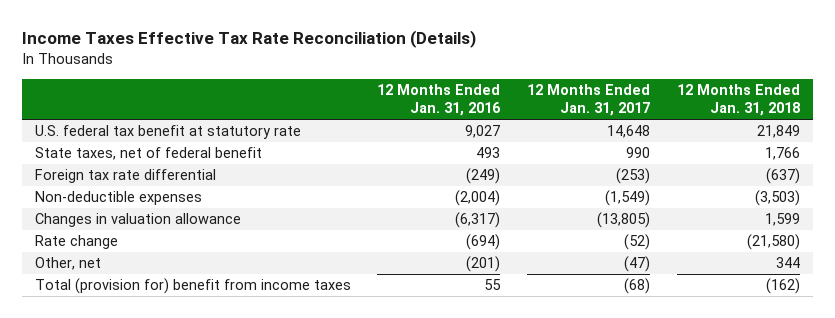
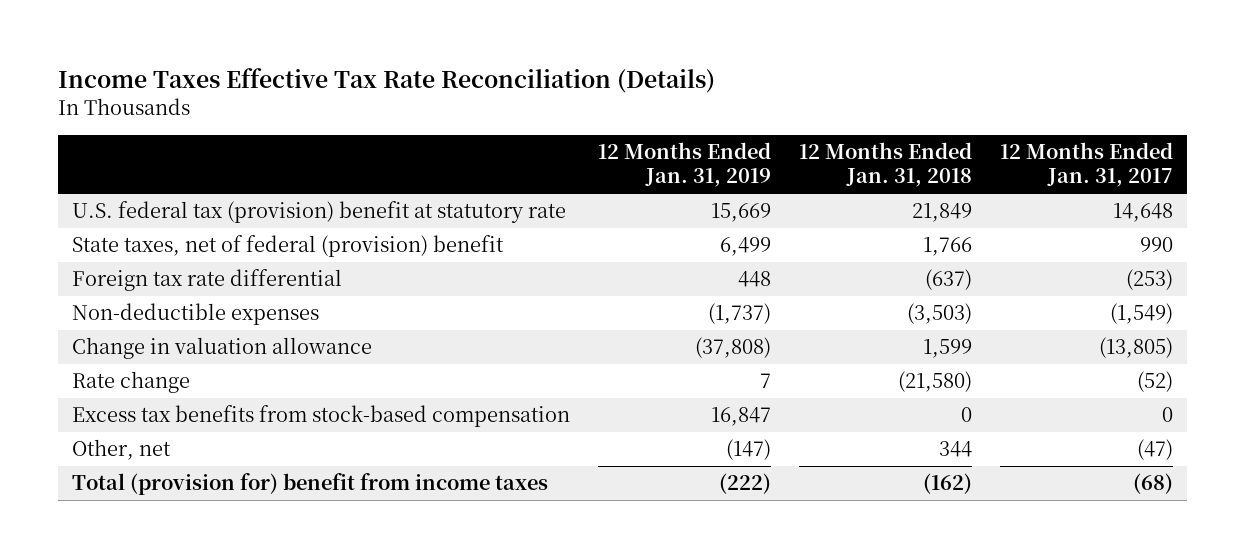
- | 12 Months Ended Jan. 31, 2016 | 12 Months Ended Jan. 31, 2017 | 12 Months Ended Jan. 31, 2018
+ | 12 Months Ended Jan. 31, 2019 | 12 Months Ended Jan. 31, 2018 | 12 Months Ended Jan. 31, 2017
- U.S. federal tax benefit at statutory rate | 9,027 | 14,648 | 21,849
- State taxes, net of federal benefit | 493 | 990 | 1,766
+ U.S. federal tax (provision) benefit at statutory rate | 15,669 | 21,849 | 14,648
+ State taxes, net of federal (provision) benefit | 6,499 | 1,766 | 990
- Changes in valuation allowance | (6,317) | (13,805) | 1,599
+ Change in valuation allowance | (37,808) | 1,599 | (13,805)
+ Excess tax benefits from stock-based compensation | 16,847 | 0 | 0

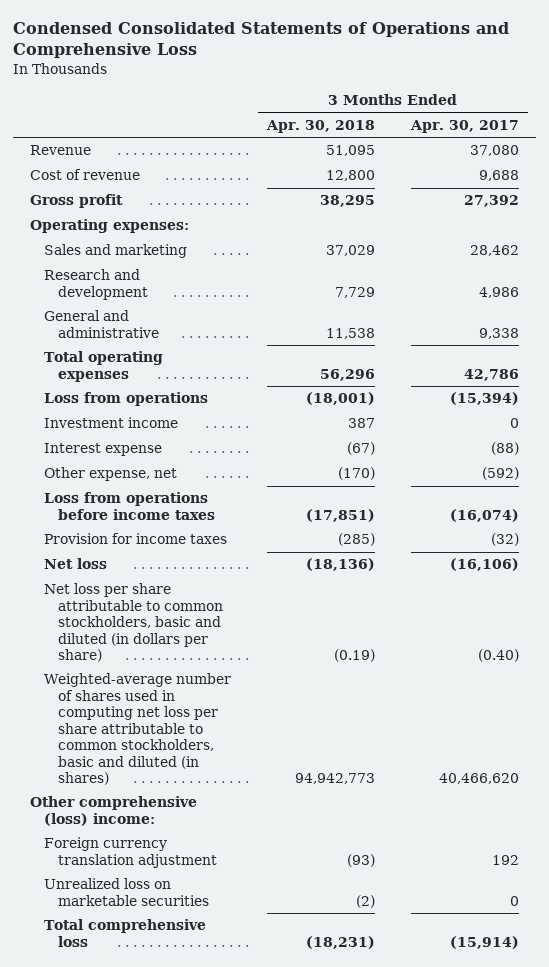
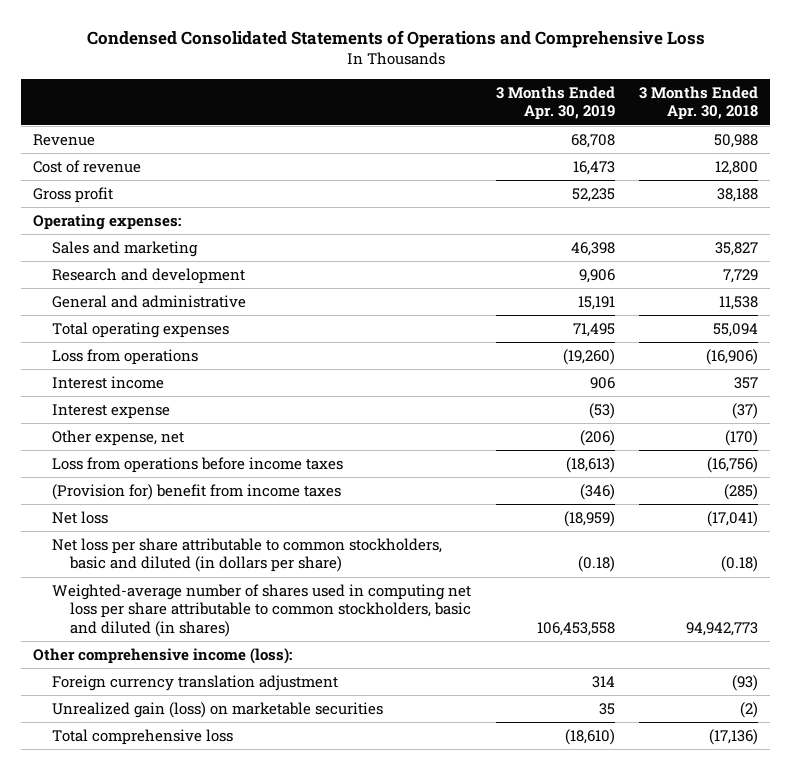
- | 3 Months Ended Apr. 30, 2018 | 3 Months Ended Apr. 30, 2017
+ | 3 Months Ended Apr. 30, 2019 | 3 Months Ended Apr. 30, 2018
- Revenue | 51,095 | 37,080
+ Revenue | 68,708 | 50,988
- Gross profit | 38,295 | 27,392
+ Gross profit | 52,235 | 38,188
- Sales and marketing | 37,029 | 28,462
+ Sales and marketing | 46,398 | 35,827
- Total operating expenses | 56,296 | 42,786
- Loss from operations | (18,001) | (15,394)
- Investment income | 387 | 0
- Interest expense | (67) | (88)
+ Total operating expenses | 71,495 | 55,094
+ Loss from operations | (19,260) | (16,906)
+ Interest income | 906 | 357
+ Interest expense | (53) | (37)
- Loss from operations before income taxes | (17,851) | (16,074)
- Provision for income taxes | (285) | (32)
- Net loss | (18,136) | (16,106)
- Net loss per share attributable to common stockholders, basic and diluted (in dollars per share) | (0.19) | (0.40)
+ Loss from operations before income taxes | (18,613) | (16,756)
+ (Provision for) benefit from income taxes | (346) | (285)
+ Net loss | (18,959) | (17,041)
+ Net loss per share attributable to common stockholders, basic and diluted (in dollars per share) | (0.18) | (0.18)
- Other comprehensive (loss) income:
+ Other comprehensive income (loss):
- Unrealized loss on marketable securities | (2) | 0
- Total comprehensive loss | (18,231) | (15,914)
+ Unrealized gain (loss) on marketable securities | 35 | (2)
+ Total comprehensive loss | (18,610) | (17,136)

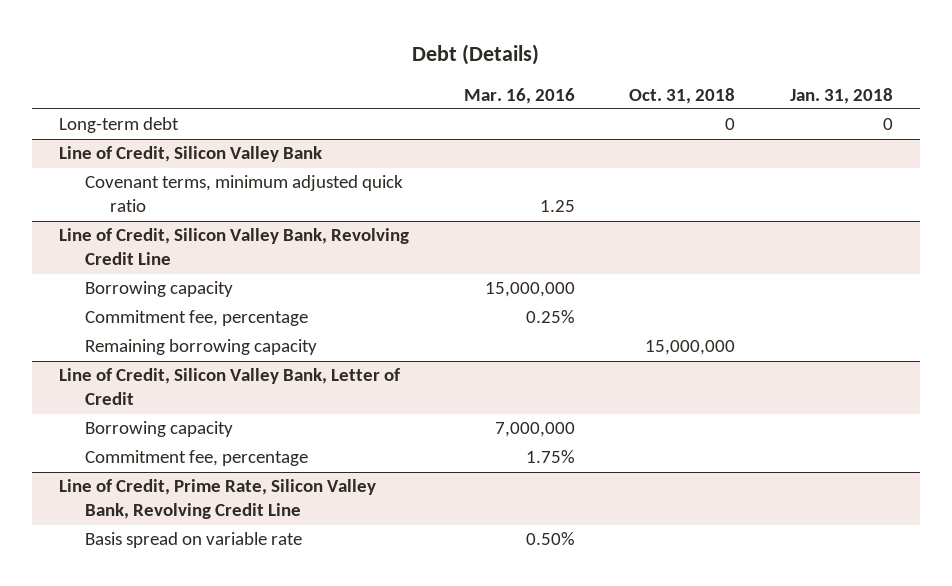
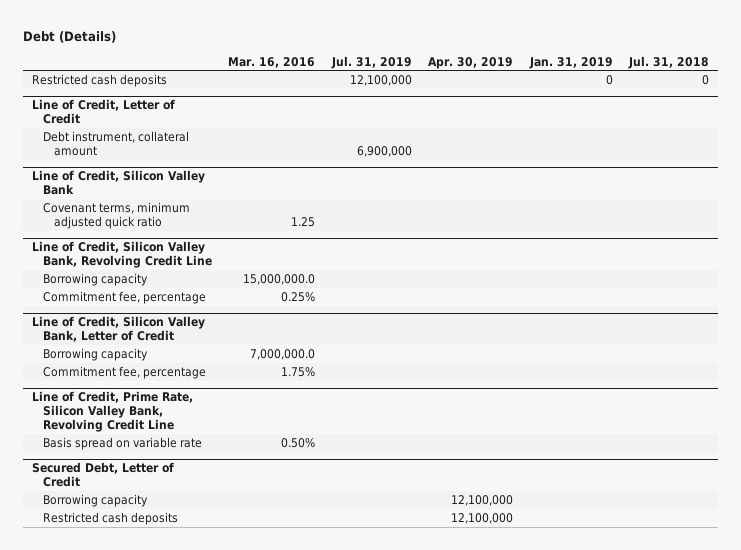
- | Mar. 16, 2016 | Oct. 31, 2018 | Jan. 31, 2018
+ | Mar. 16, 2016 | Jul. 31, 2019 | Apr. 30, 2019 | Jan. 31, 2019 | Jul. 31, 2018
- Long-term debt | | 0 | 0
+ Restricted cash deposits | | 12,100,000 | | 0 | 0
+ Line of Credit, Letter of Credit
+ Debt instrument, collateral amount | | 6,900,000 | | |
@ Line of Credit, Silicon Valley Bank, Revolving Credit Line
- Borrowing capacity | 15,000,000 | |
+ Borrowing capacity | 15,000,000.0 | | | |
- Remaining borrowing capacity | | 15,000,000 |
@ Line of Credit, Silicon Valley Bank, Letter of Credit
- Borrowing capacity | 7,000,000 | |
+ Borrowing capacity | 7,000,000.0 | | | |
+ Secured Debt, Letter of Credit
+ Borrowing capacity | | | 12,100,000 | |
+ Restricted cash deposits | | | 12,100,000 | |

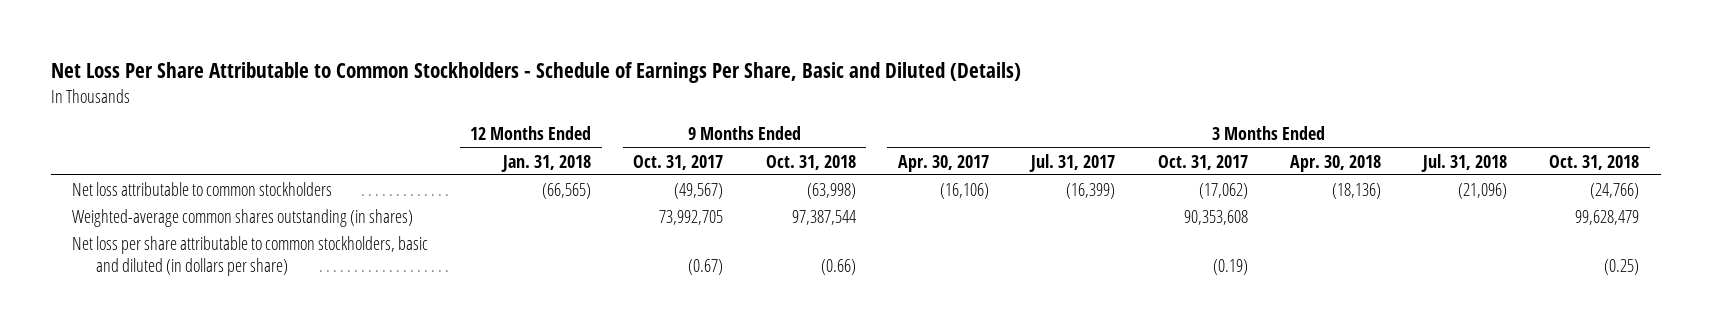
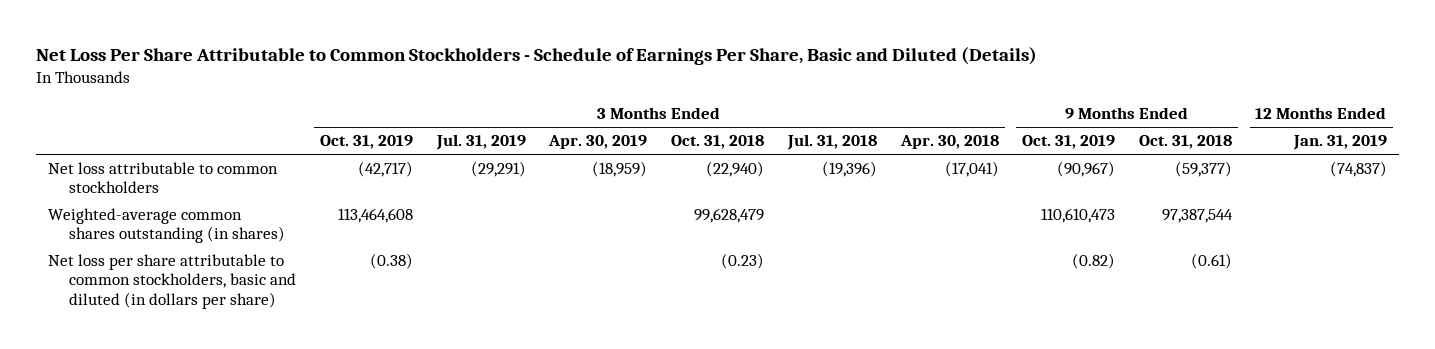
- | 12 Months Ended Jan. 31, 2018 | 9 Months Ended Oct. 31, 2017 | 9 Months Ended Oct. 31, 2018 | 3 Months Ended Apr. 30, 2017 | 3 Months Ended Jul. 31, 2017 | 3 Months Ended Oct. 31, 2017 | 3 Months Ended Apr. 30, 2018 | 3 Months Ended Jul. 31, 2018 | 3 Months Ended Oct. 31, 2018
+ | 3 Months Ended Oct. 31, 2019 | 3 Months Ended Jul. 31, 2019 | 3 Months Ended Apr. 30, 2019 | 3 Months Ended Oct. 31, 2018 | 3 Months Ended Jul. 31, 2018 | 3 Months Ended Apr. 30, 2018 | 9 Months Ended Oct. 31, 2019 | 9 Months Ended Oct. 31, 2018 | 12 Months Ended Jan. 31, 2019
- Net loss attributable to common stockholders | (66,565) | (49,567) | (63,998) | (16,106) | (16,399) | (17,062) | (18,136) | (21,096) | (24,766)
+ Net loss attributable to common stockholders | (42,717) | (29,291) | (18,959) | (22,940) | (19,396) | (17,041) | (90,967) | (59,377) | (74,837)
- Net loss per share attributable to common stockholders, basic and diluted (in dollars per share) | | (0.67) | (0.66) | | | (0.19) | | | (0.25)
+ Net loss per share attributable to common stockholders, basic and diluted (in dollars per share) | (0.38) | | | (0.23) | | | (0.82) | (0.61) |

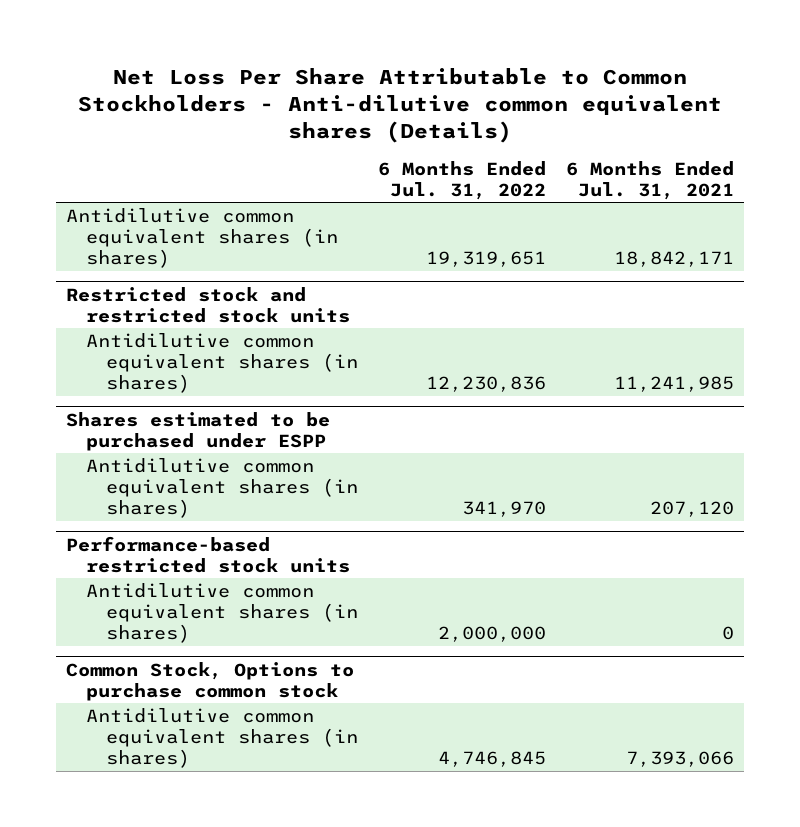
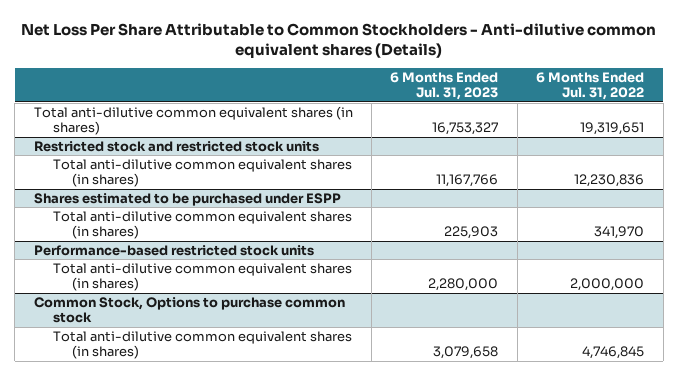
- | 6 Months Ended Jul. 31, 2022 | 6 Months Ended Jul. 31, 2021
+ | 6 Months Ended Jul. 31, 2023 | 6 Months Ended Jul. 31, 2022
- Antidilutive common equivalent shares (in shares) | 19,319,651 | 18,842,171
+ Total anti-dilutive common equivalent shares (in shares) | 16,753,327 | 19,319,651
@ Restricted stock and restricted stock units
- Antidilutive common equivalent shares (in shares) | 12,230,836 | 11,241,985
+ Total anti-dilutive common equivalent shares (in shares) | 11,167,766 | 12,230,836
@ Shares estimated to be purchased under ESPP
- Antidilutive common equivalent shares (in shares) | 341,970 | 207,120
+ Total anti-dilutive common equivalent shares (in shares) | 225,903 | 341,970
@ Performance-based restricted stock units
- Antidilutive common equivalent shares (in shares) | 2,000,000 | 0
+ Total anti-dilutive common equivalent shares (in shares) | 2,280,000 | 2,000,000
@ Common Stock, Options to purchase common stock
- Antidilutive common equivalent shares (in shares) | 4,746,845 | 7,393,066
+ Total anti-dilutive common equivalent shares (in shares) | 3,079,658 | 4,746,845

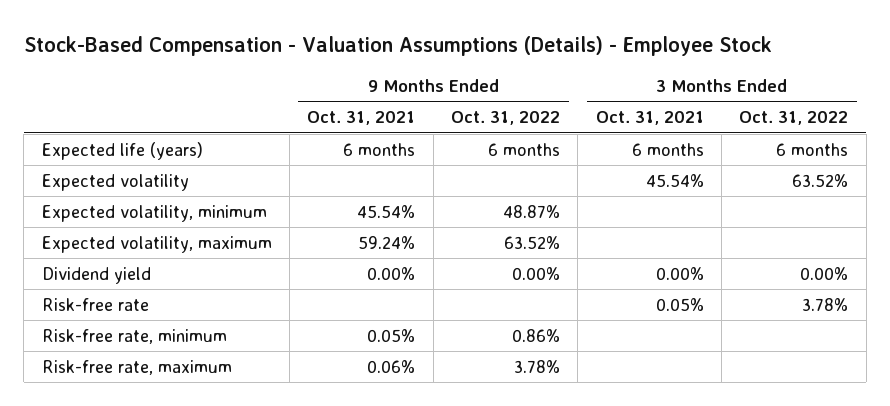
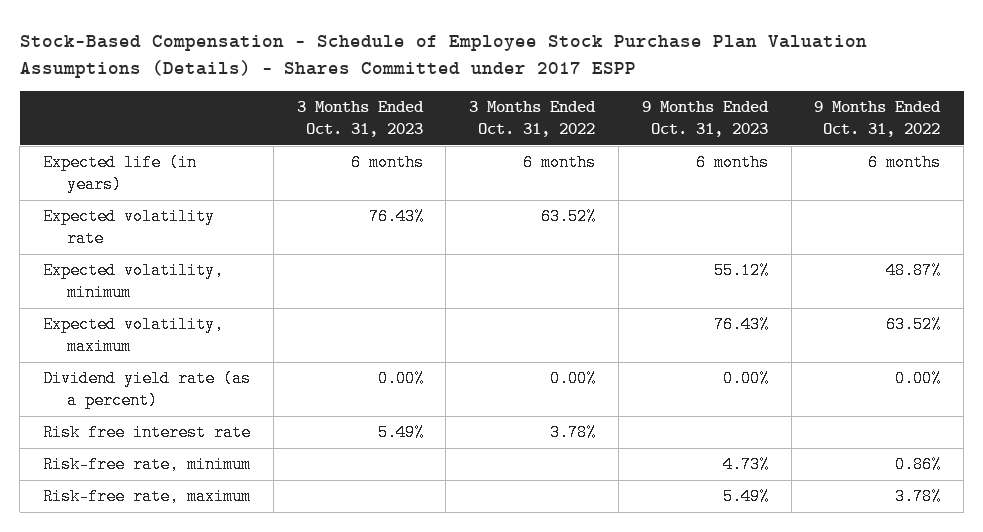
- Stock-Based Compensation - Valuation Assumptions (Details) - Employee Stock
+ Stock-Based Compensation - Schedule of Employee Stock Purchase Plan Valuation Assumptions (Details) - Shares Committed under 2017 ESPP
- | 9 Months Ended Oct. 31, 2021 | 9 Months Ended Oct. 31, 2022 | 3 Months Ended Oct. 31, 2021 | 3 Months Ended Oct. 31, 2022
+ | 3 Months Ended Oct. 31, 2023 | 3 Months Ended Oct. 31, 2022 | 9 Months Ended Oct. 31, 2023 | 9 Months Ended Oct. 31, 2022
- Expected life (years) | 6 months | 6 months | 6 months | 6 months
- Expected volatility | | | 45.54% | 63.52%
+ Expected life (in years) | 6 months | 6 months | 6 months | 6 months
+ Expected volatility rate | 76.43% | 63.52% | |
- Dividend yield | 0.00% | 0.00% | 0.00% | 0.00%
- Risk-free rate | | | 0.05% | 3.78%
+ Dividend yield rate (as a percent) | 0.00% | 0.00% | 0.00% | 0.00%
+ Risk free interest rate | 5.49% | 3.78% | |

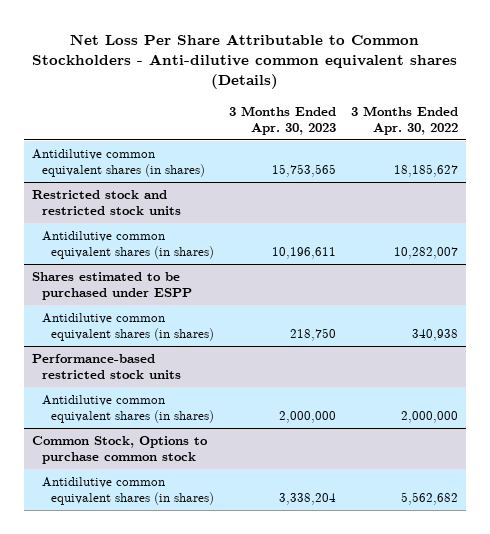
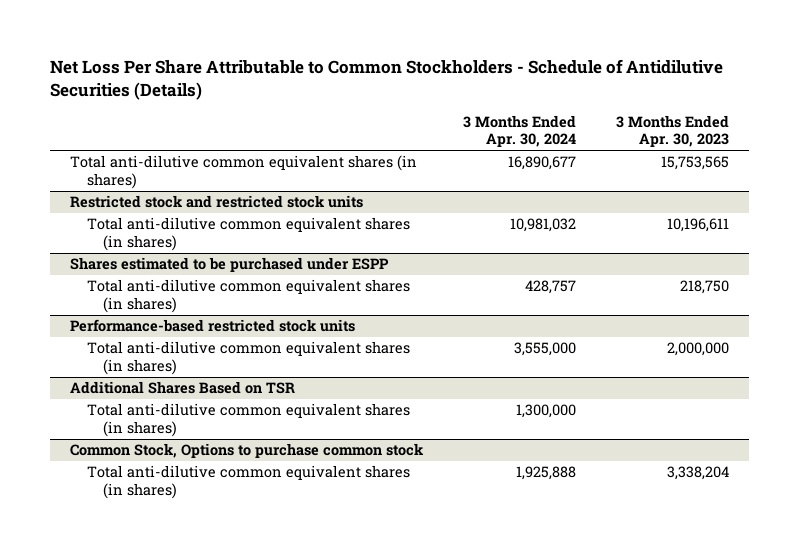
- Net Loss Per Share Attributable to Common Stockholders - Anti-dilutive common equivalent shares (Details)
+ Net Loss Per Share Attributable to Common Stockholders - Schedule of Antidilutive Securities (Details)
- | 3 Months Ended Apr. 30, 2023 | 3 Months Ended Apr. 30, 2022
+ | 3 Months Ended Apr. 30, 2024 | 3 Months Ended Apr. 30, 2023
- Antidilutive common equivalent shares (in shares) | 15,753,565 | 18,185,627
+ Total anti-dilutive common equivalent shares (in shares) | 16,890,677 | 15,753,565
@ Restricted stock and restricted stock units
- Antidilutive common equivalent shares (in shares) | 10,196,611 | 10,282,007
+ Total anti-dilutive common equivalent shares (in shares) | 10,981,032 | 10,196,611
@ Shares estimated to be purchased under ESPP
- Antidilutive common equivalent shares (in shares) | 218,750 | 340,938
+ Total anti-dilutive common equivalent shares (in shares) | 428,757 | 218,750
@ Performance-based restricted stock units
- Antidilutive common equivalent shares (in shares) | 2,000,000 | 2,000,000
+ Total anti-dilutive common equivalent shares (in shares) | 3,555,000 | 2,000,000
+ Additional Shares Based on TSR
+ Total anti-dilutive common equivalent shares (in shares) | 1,300,000 |
@ Common Stock, Options to purchase common stock
- Antidilutive common equivalent shares (in shares) | 3,338,204 | 5,562,682
+ Total anti-dilutive common equivalent shares (in shares) | 1,925,888 | 3,338,204

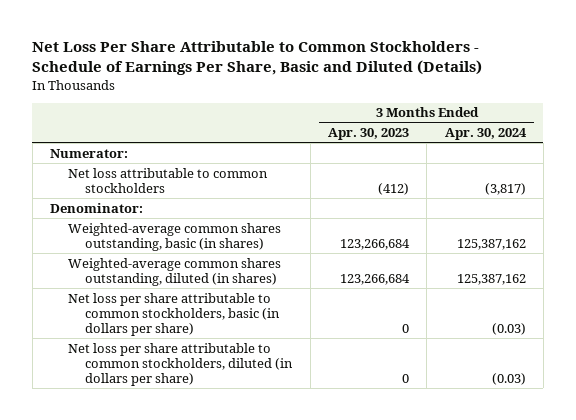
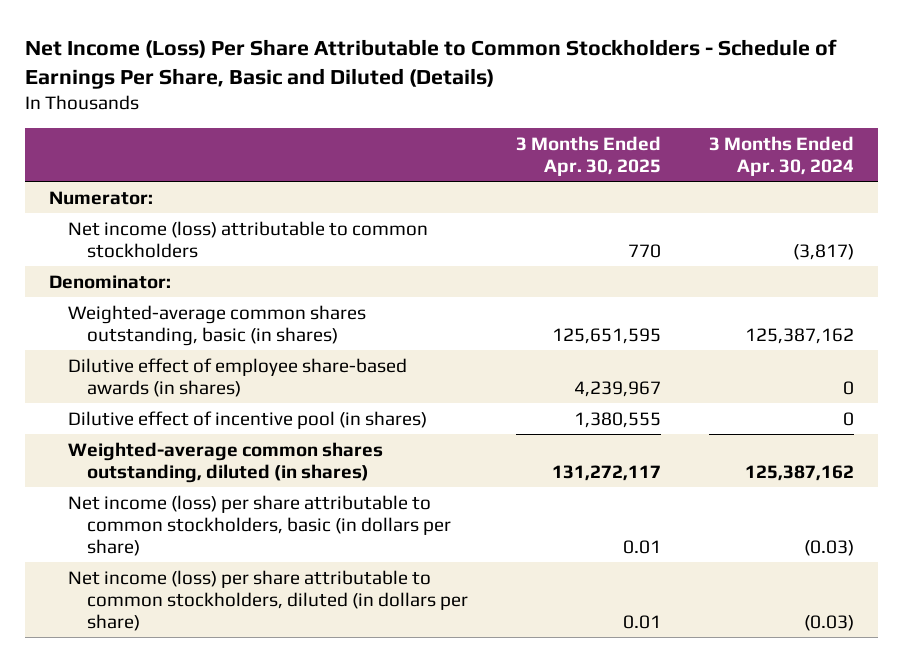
- Net Loss Per Share Attributable to Common Stockholders - Schedule of Earnings Per Share, Basic and Diluted (Details)
+ Net Income (Loss) Per Share Attributable to Common Stockholders - Schedule of Earnings Per Share, Basic and Diluted (Details)
- | 3 Months Ended Apr. 30, 2023 | 3 Months Ended Apr. 30, 2024
+ | 3 Months Ended Apr. 30, 2025 | 3 Months Ended Apr. 30, 2024
- Net loss attributable to common stockholders | (412) | (3,817)
+ Net income (loss) attributable to common stockholders | 770 | (3,817)
+ Dilutive effect of employee share-based awards (in shares) | 4,239,967 | 0
+ Dilutive effect of incentive pool (in shares) | 1,380,555 | 0
- Net loss per share attributable to common stockholders, basic (in dollars per share) | 0 | (0.03)
- Net loss per share attributable to common stockholders, diluted (in dollars per share) | 0 | (0.03)
+ Net income (loss) per share attributable to common stockholders, basic (in dollars per share) | 0.01 | (0.03)
+ Net income (loss) per share attributable to common stockholders, diluted (in dollars per share) | 0.01 | (0.03)

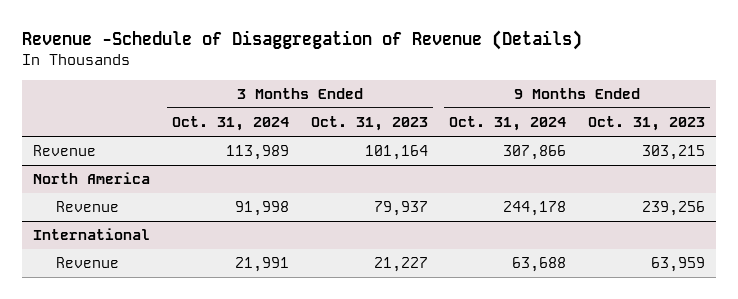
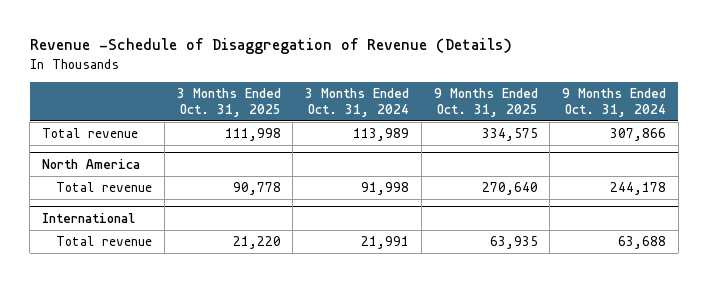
- | 3 Months Ended Oct. 31, 2024 | 3 Months Ended Oct. 31, 2023 | 9 Months Ended Oct. 31, 2024 | 9 Months Ended Oct. 31, 2023
+ | 3 Months Ended Oct. 31, 2025 | 3 Months Ended Oct. 31, 2024 | 9 Months Ended Oct. 31, 2025 | 9 Months Ended Oct. 31, 2024
- Revenue | 113,989 | 101,164 | 307,866 | 303,215
+ Total revenue | 111,998 | 113,989 | 334,575 | 307,866
@ North America
- Revenue | 91,998 | 79,937 | 244,178 | 239,256
+ Total revenue | 90,778 | 91,998 | 270,640 | 244,178
@ International
- Revenue | 21,991 | 21,227 | 63,688 | 63,959
+ Total revenue | 21,220 | 21,991 | 63,935 | 63,688

